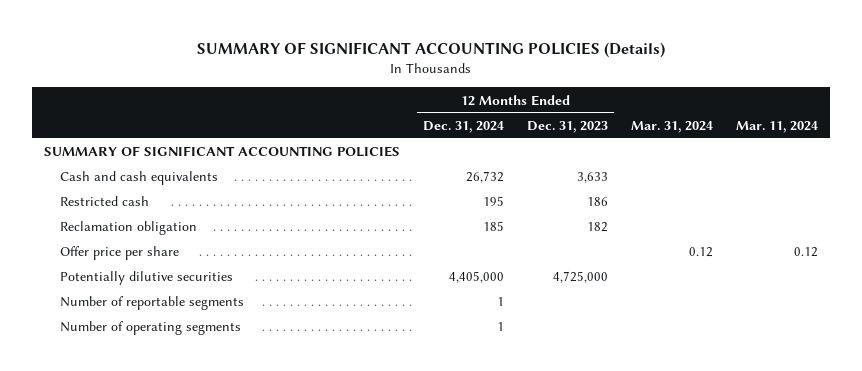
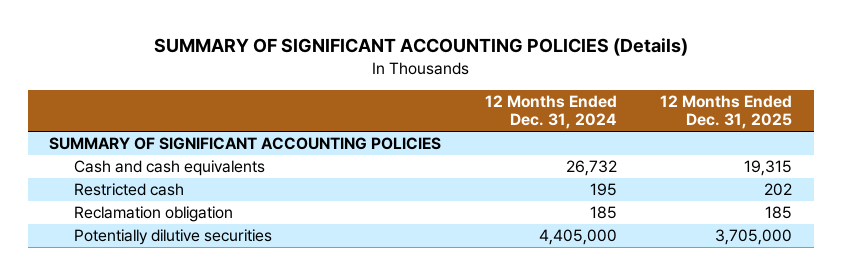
- | 12 Months Ended Dec. 31, 2024 | 12 Months Ended Dec. 31, 2023 | Mar. 31, 2024 | Mar. 11, 2024
+ | 12 Months Ended Dec. 31, 2024 | 12 Months Ended Dec. 31, 2025
- Offer price per share | | | 0.12 | 0.12
- Number of reportable segments | 1 | | |
- Number of operating segments | 1 | | |

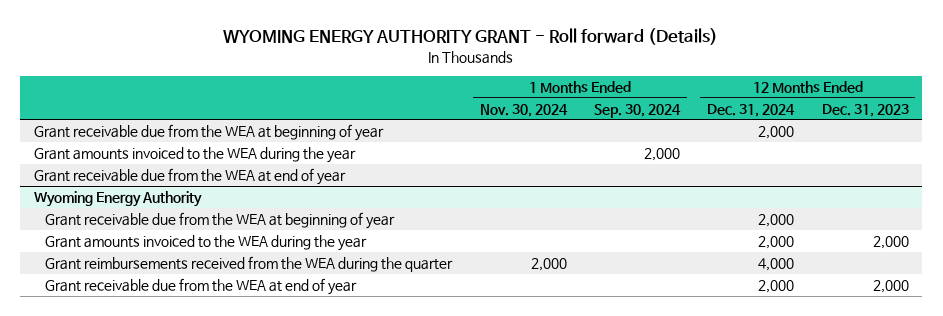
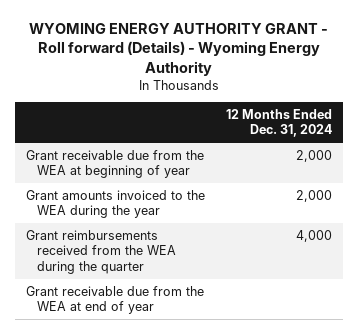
- WYOMING ENERGY AUTHORITY GRANT - Roll forward (Details)
+ WYOMING ENERGY AUTHORITY GRANT - Roll forward (Details) - Wyoming Energy Authority
- | 1 Months Ended Nov. 30, 2024 | 1 Months Ended Sep. 30, 2024 | 12 Months Ended Dec. 31, 2024 | 12 Months Ended Dec. 31, 2023
+ | 12 Months Ended Dec. 31, 2024
- Grant amounts invoiced to the WEA during the year | | 2,000 | |
- Wyoming Energy Authority
- Grant receivable due from the WEA at beginning of year | | | 2,000 |
- Grant receivable due from the WEA at end of year | | | 2,000 | 2,000
moved down: Grant receivable due from the WEA at end of year

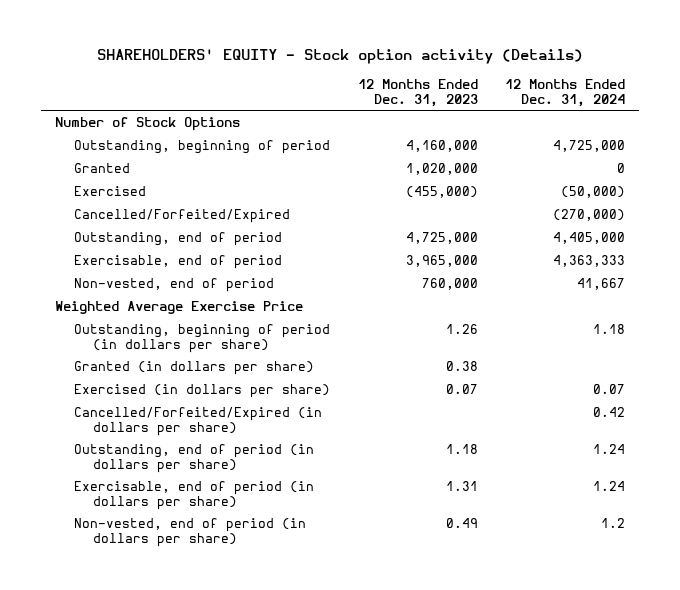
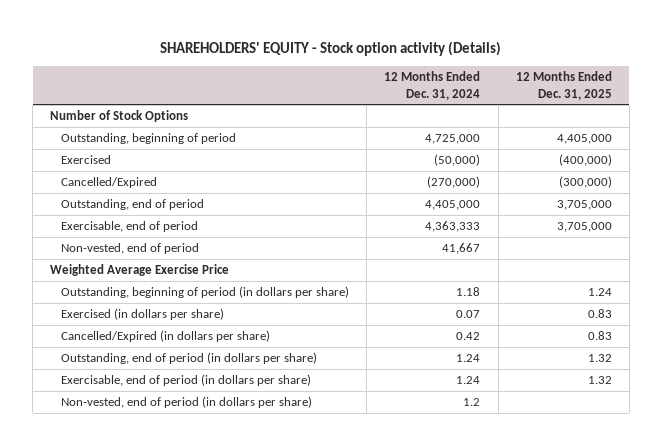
- | 12 Months Ended Dec. 31, 2023 | 12 Months Ended Dec. 31, 2024
+ | 12 Months Ended Dec. 31, 2024 | 12 Months Ended Dec. 31, 2025
- Granted | 1,020,000 | 0
- Cancelled/Forfeited/Expired | | (270,000)
+ Cancelled/Expired | (270,000) | (300,000)
- Granted (in dollars per share) | 0.38 |
- Cancelled/Forfeited/Expired (in dollars per share) | | 0.42
+ Cancelled/Expired (in dollars per share) | 0.42 | 0.83

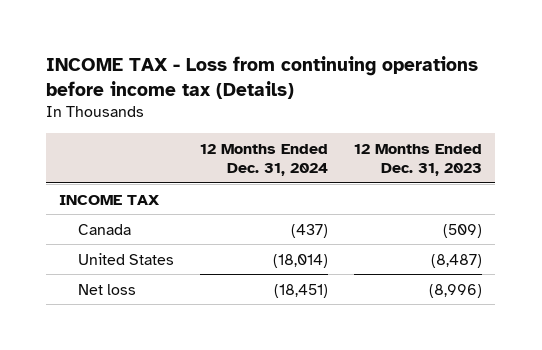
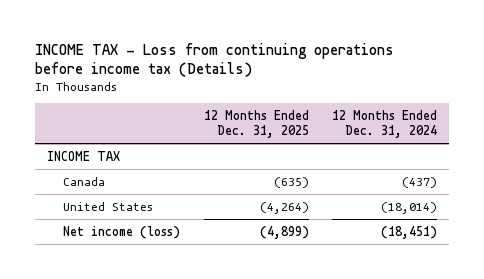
- | 12 Months Ended Dec. 31, 2024 | 12 Months Ended Dec. 31, 2023
+ | 12 Months Ended Dec. 31, 2025 | 12 Months Ended Dec. 31, 2024
- Net loss | (18,451) | (8,996)
+ Net income (loss) | (4,899) | (18,451)

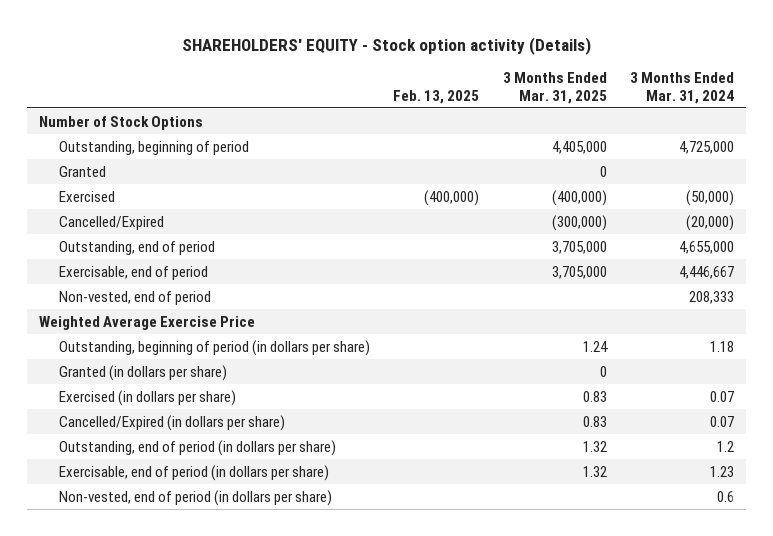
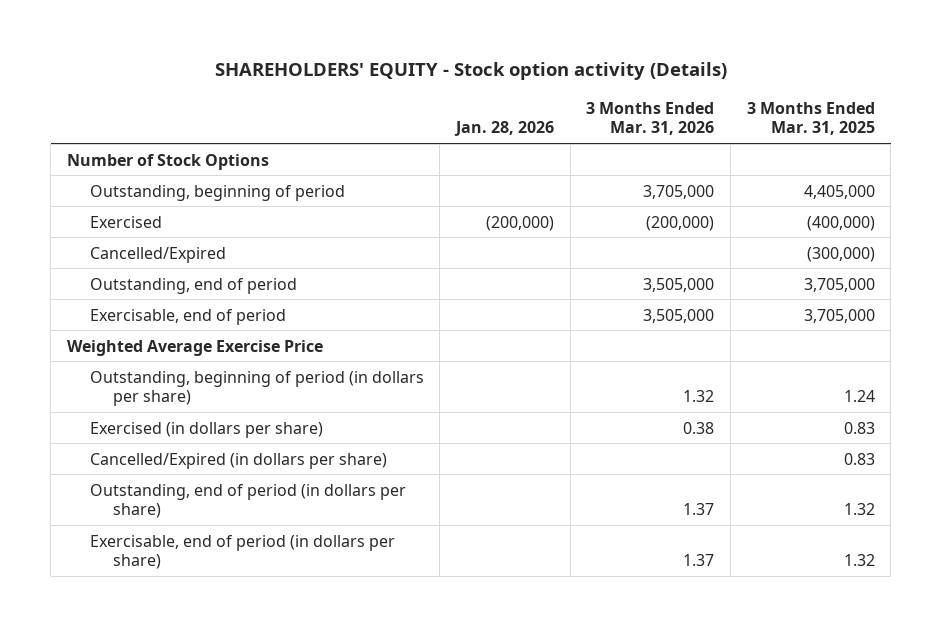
- | Feb. 13, 2025 | 3 Months Ended Mar. 31, 2025 | 3 Months Ended Mar. 31, 2024
+ | Jan. 28, 2026 | 3 Months Ended Mar. 31, 2026 | 3 Months Ended Mar. 31, 2025
- Granted | | 0 |
- Non-vested, end of period | | | 208,333
- Granted (in dollars per share) | | 0 |
- Non-vested, end of period (in dollars per share) | | | 0.6

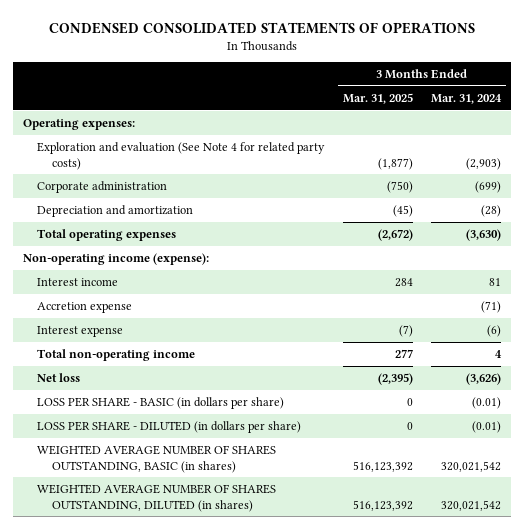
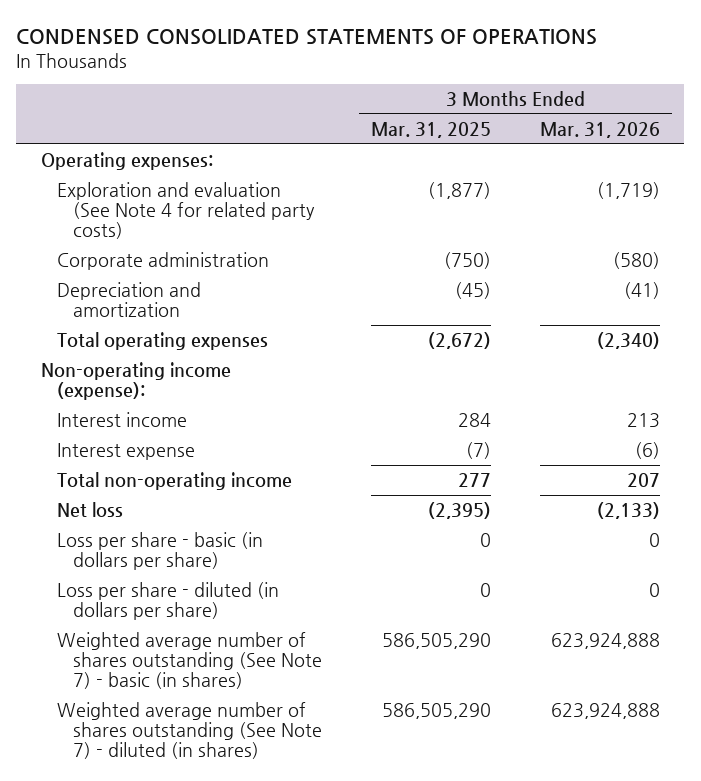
- | 3 Months Ended Mar. 31, 2025 | 3 Months Ended Mar. 31, 2024
+ | 3 Months Ended Mar. 31, 2025 | 3 Months Ended Mar. 31, 2026
- Accretion expense | | (71)
- LOSS PER SHARE - BASIC (in dollars per share) | 0 | (0.01)
- LOSS PER SHARE - DILUTED (in dollars per share) | 0 | (0.01)
- WEIGHTED AVERAGE NUMBER OF SHARES OUTSTANDING, BASIC (in shares) | 516,123,392 | 320,021,542
- WEIGHTED AVERAGE NUMBER OF SHARES OUTSTANDING, DILUTED (in shares) | 516,123,392 | 320,021,542
+ Loss per share - basic (in dollars per share) | 0 | 0
+ Loss per share - diluted (in dollars per share) | 0 | 0
+ Weighted average number of shares outstanding (See Note 7) - basic (in shares) | 586,505,290 | 623,924,888
+ Weighted average number of shares outstanding (See Note 7) - diluted (in shares) | 586,505,290 | 623,924,888

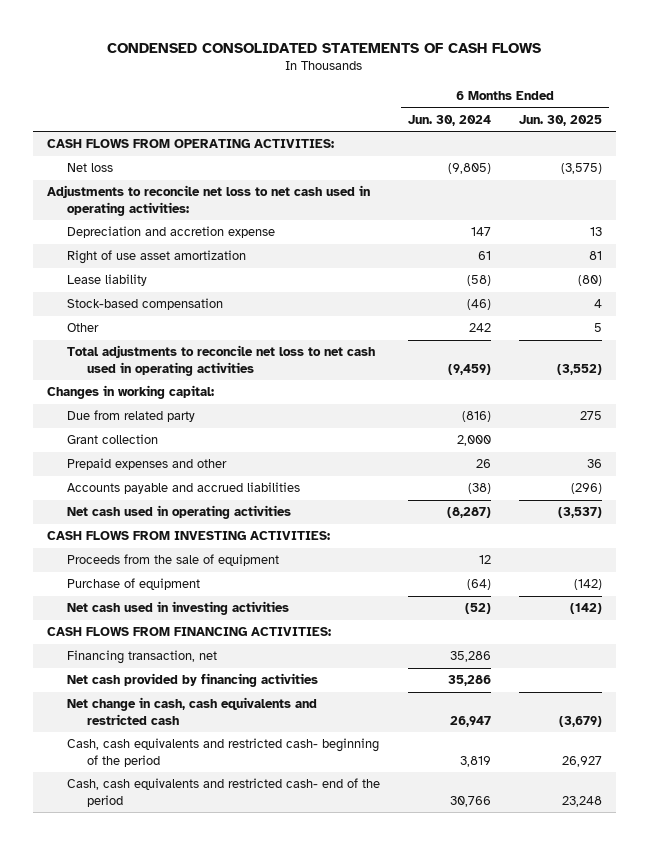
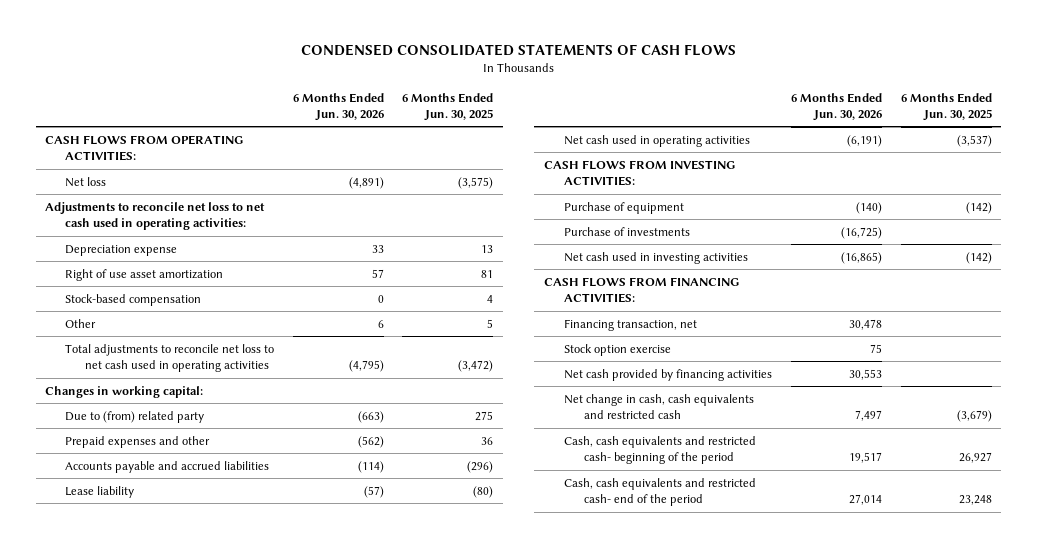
- | 6 Months Ended Jun. 30, 2024 | 6 Months Ended Jun. 30, 2025
+ | 6 Months Ended Jun. 30, 2026 | 6 Months Ended Jun. 30, 2025
- Depreciation and accretion expense | 147 | 13
+ Depreciation expense | 33 | 13
- Total adjustments to reconcile net loss to net cash used in operating activities | (9,459) | (3,552)
+ Total adjustments to reconcile net loss to net cash used in operating activities | (4,795) | (3,472)
- Due from related party | (816) | 275
- Grant collection | 2,000 |
+ Due to (from) related party | (663) | 275
moved down: Lease liability | (57) | (80)
- Proceeds from the sale of equipment | 12 |
+ Purchase of investments | (16,725) |
+ Stock option exercise | 75 |

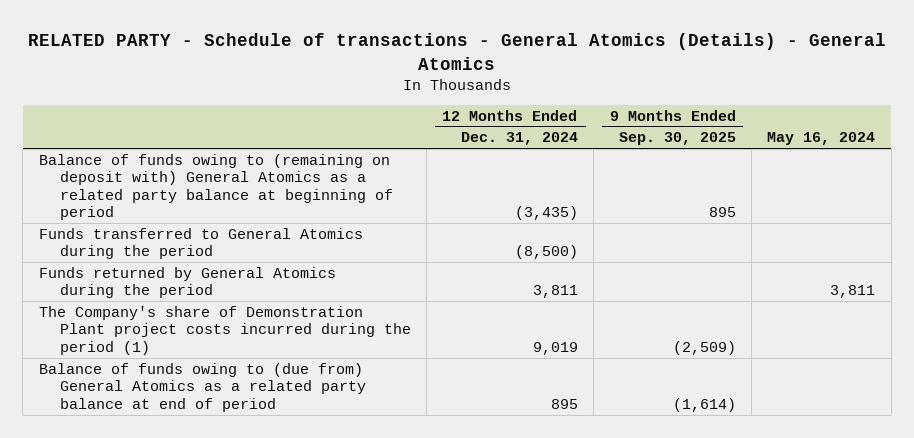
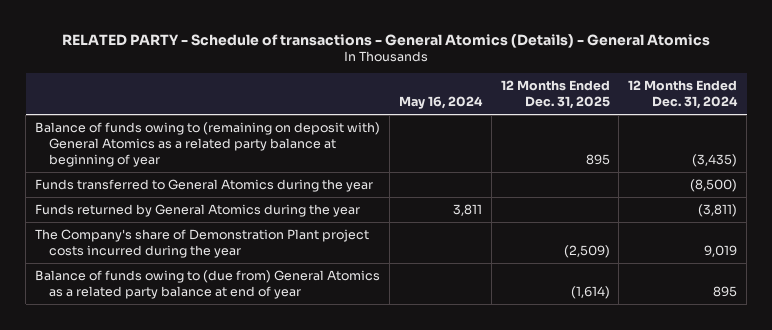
- | 12 Months Ended Dec. 31, 2024 | 9 Months Ended Sep. 30, 2025 | May 16, 2024
+ | May 16, 2024 | 12 Months Ended Dec. 31, 2025 | 12 Months Ended Dec. 31, 2024
- Balance of funds owing to (remaining on deposit with) General Atomics as a related party balance at beginning of period | (3,435) | 895 |
- Funds transferred to General Atomics during the period | (8,500) | |
- Funds returned by General Atomics during the period | 3,811 | | 3,811
- The Company's share of Demonstration Plant project costs incurred during the period (1) | 9,019 | (2,509) |
- Balance of funds owing to (due from) General Atomics as a related party balance at end of period | 895 | (1,614) |
+ Balance of funds owing to (remaining on deposit with) General Atomics as a related party balance at beginning of year | | 895 | (3,435)
+ Funds transferred to General Atomics during the year | | | (8,500)
+ Funds returned by General Atomics during the year | 3,811 | | (3,811)
+ The Company's share of Demonstration Plant project costs incurred during the year | | (2,509) | 9,019
+ Balance of funds owing to (due from) General Atomics as a related party balance at end of year | | (1,614) | 895

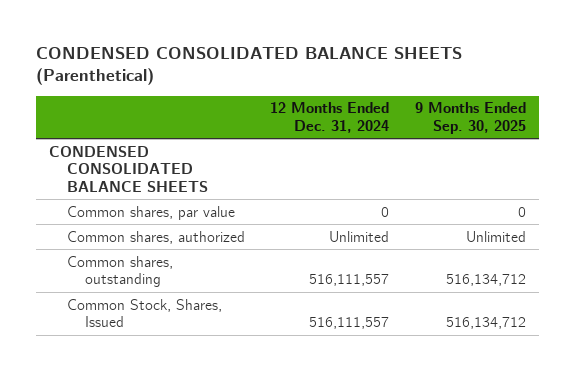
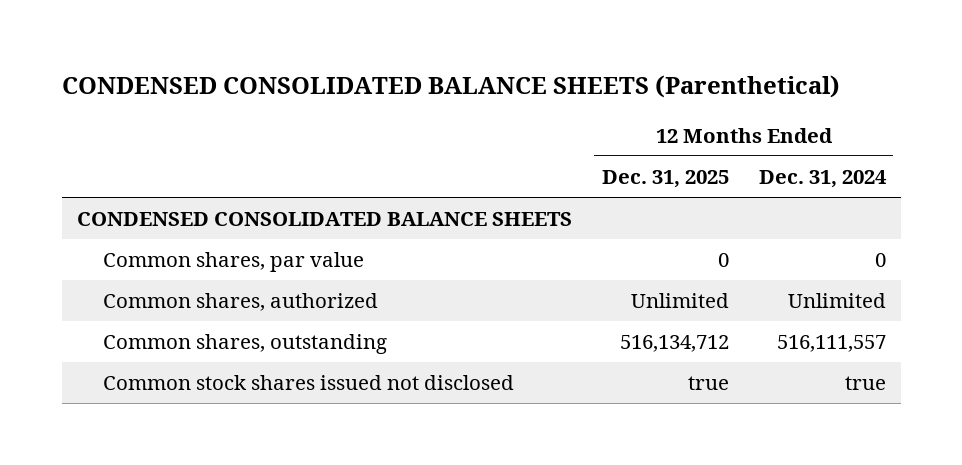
- | 12 Months Ended Dec. 31, 2024 | 9 Months Ended Sep. 30, 2025
+ | 12 Months Ended Dec. 31, 2025 | 12 Months Ended Dec. 31, 2024
- Common Stock, Shares, Issued | 516,111,557 | 516,134,712
+ Common stock shares issued not disclosed | true | true

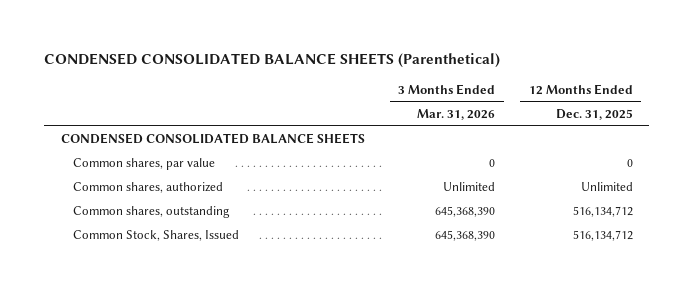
- | 12 Months Ended Dec. 31, 2025 | 12 Months Ended Dec. 31, 2024
+ | 3 Months Ended Mar. 31, 2026 | 12 Months Ended Dec. 31, 2025
- Common stock shares issued not disclosed | true | true
+ Common Stock, Shares, Issued | 645,368,390 | 516,134,712

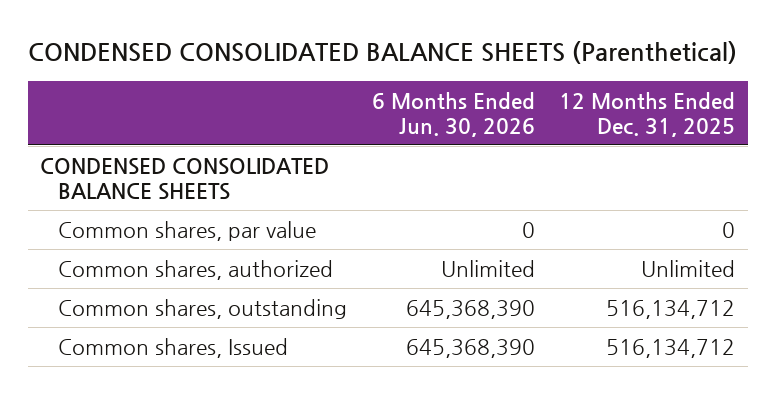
- | 3 Months Ended Mar. 31, 2026 | 12 Months Ended Dec. 31, 2025
+ | 6 Months Ended Jun. 30, 2026 | 12 Months Ended Dec. 31, 2025
- Common Stock, Shares, Issued | 645,368,390 | 516,134,712
+ Common shares, Issued | 645,368,390 | 516,134,712

